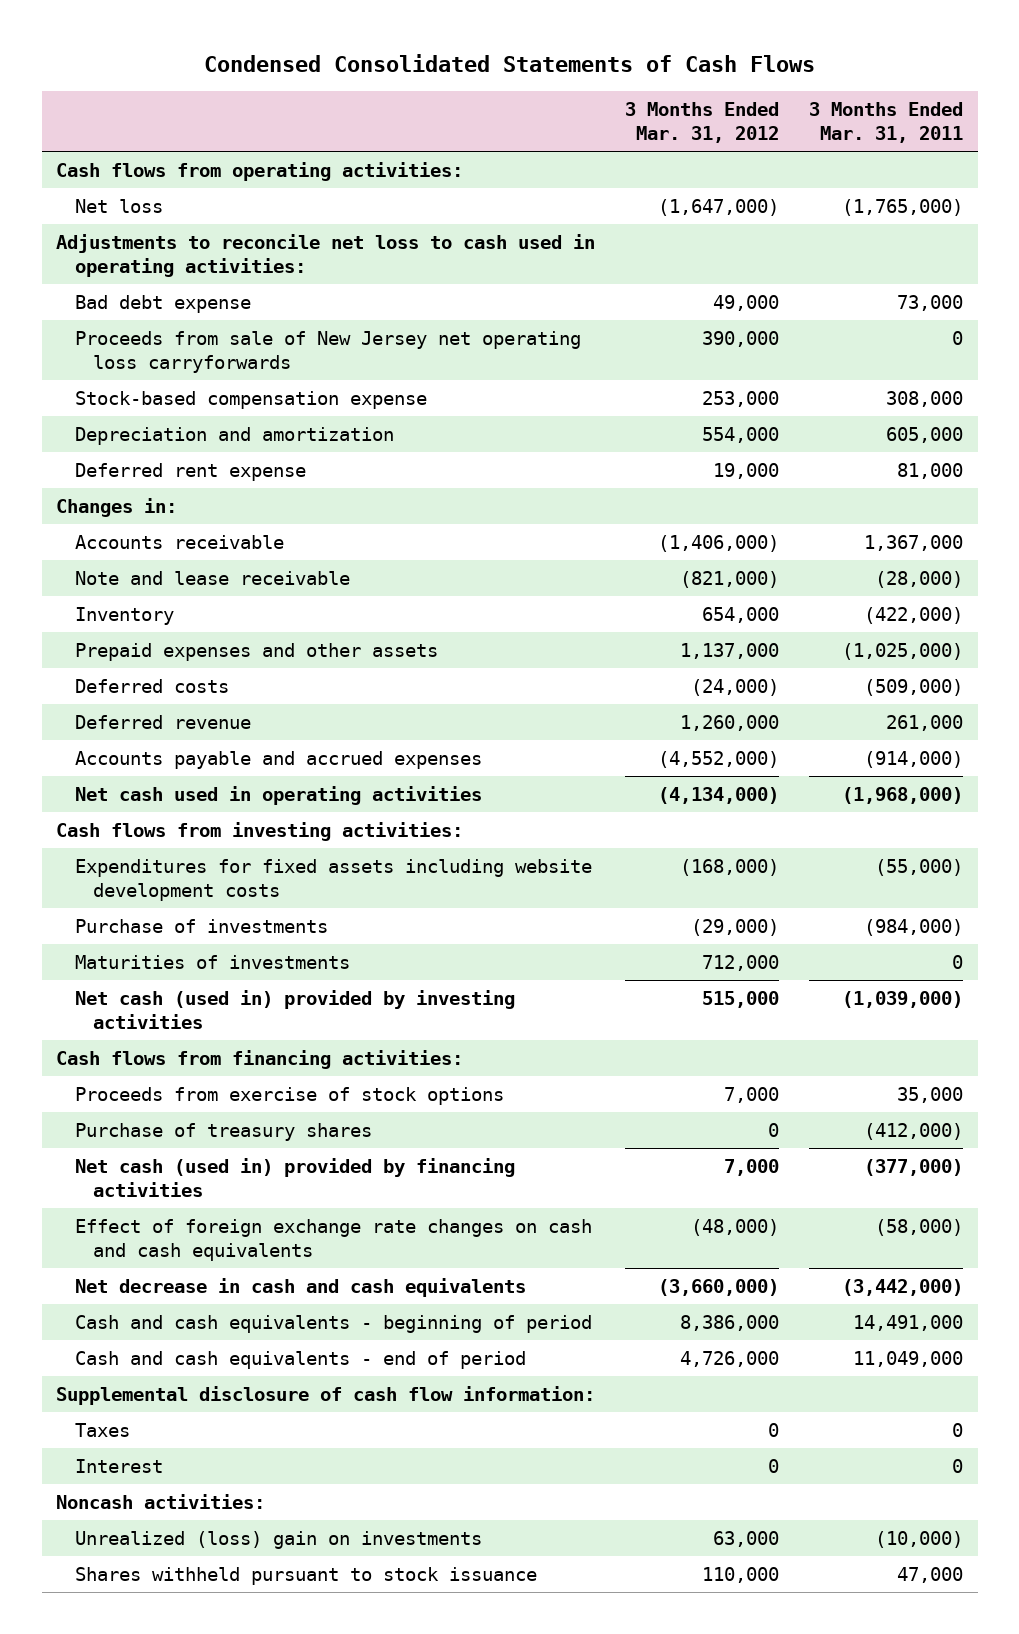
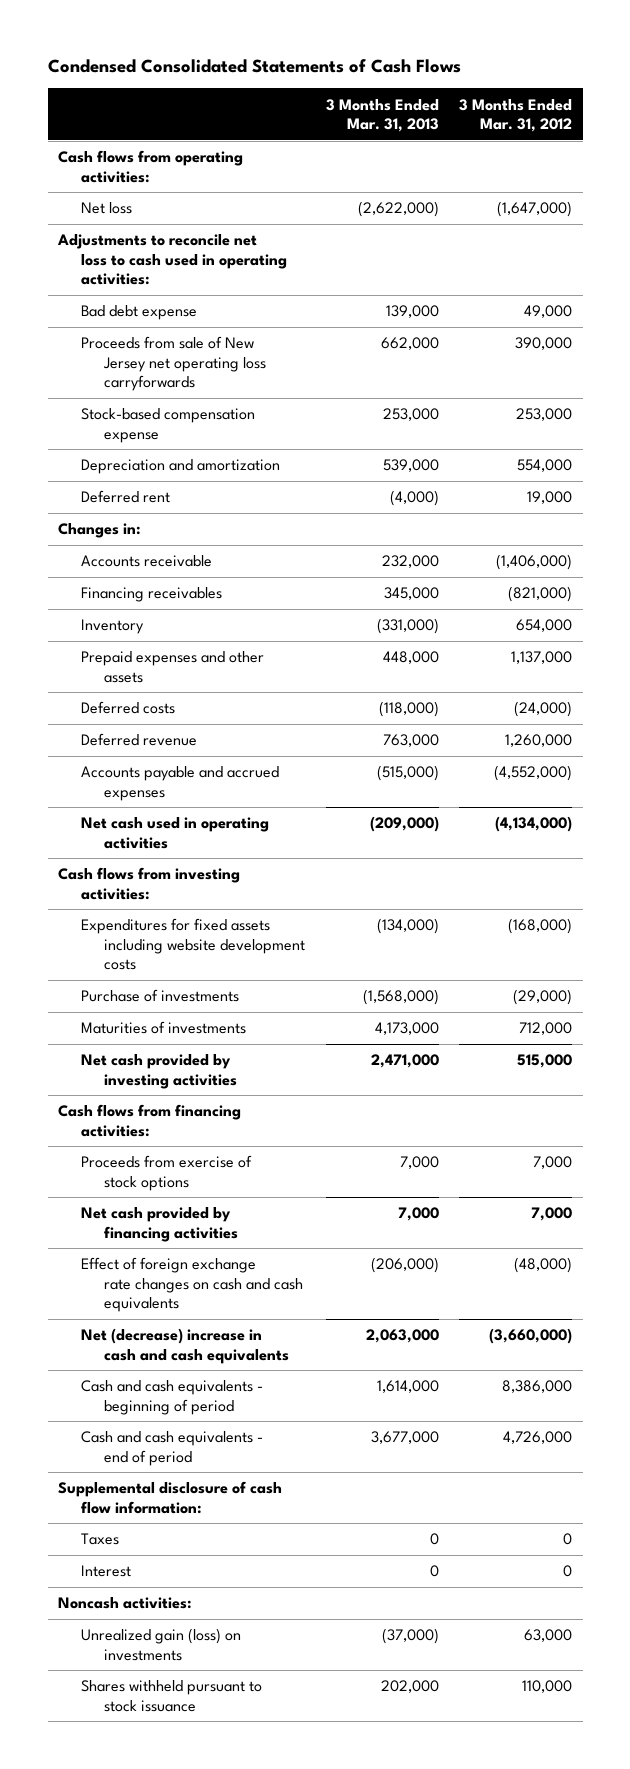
- | 3 Months Ended Mar. 31, 2012 | 3 Months Ended Mar. 31, 2011
+ | 3 Months Ended Mar. 31, 2013 | 3 Months Ended Mar. 31, 2012
- Deferred rent expense | 19,000 | 81,000
+ Deferred rent | (4,000) | 19,000
- Note and lease receivable | (821,000) | (28,000)
+ Financing receivables | 345,000 | (821,000)
- Net cash (used in) provided by investing activities | 515,000 | (1,039,000)
+ Net cash provided by investing activities | 2,471,000 | 515,000
- Purchase of treasury shares | 0 | (412,000)
- Net cash (used in) provided by financing activities | 7,000 | (377,000)
+ Net cash provided by financing activities | 7,000 | 7,000
- Net decrease in cash and cash equivalents | (3,660,000) | (3,442,000)
+ Net (decrease) increase in cash and cash equivalents | 2,063,000 | (3,660,000)
- Unrealized (loss) gain on investments | 63,000 | (10,000)
+ Unrealized gain (loss) on investments | (37,000) | 63,000

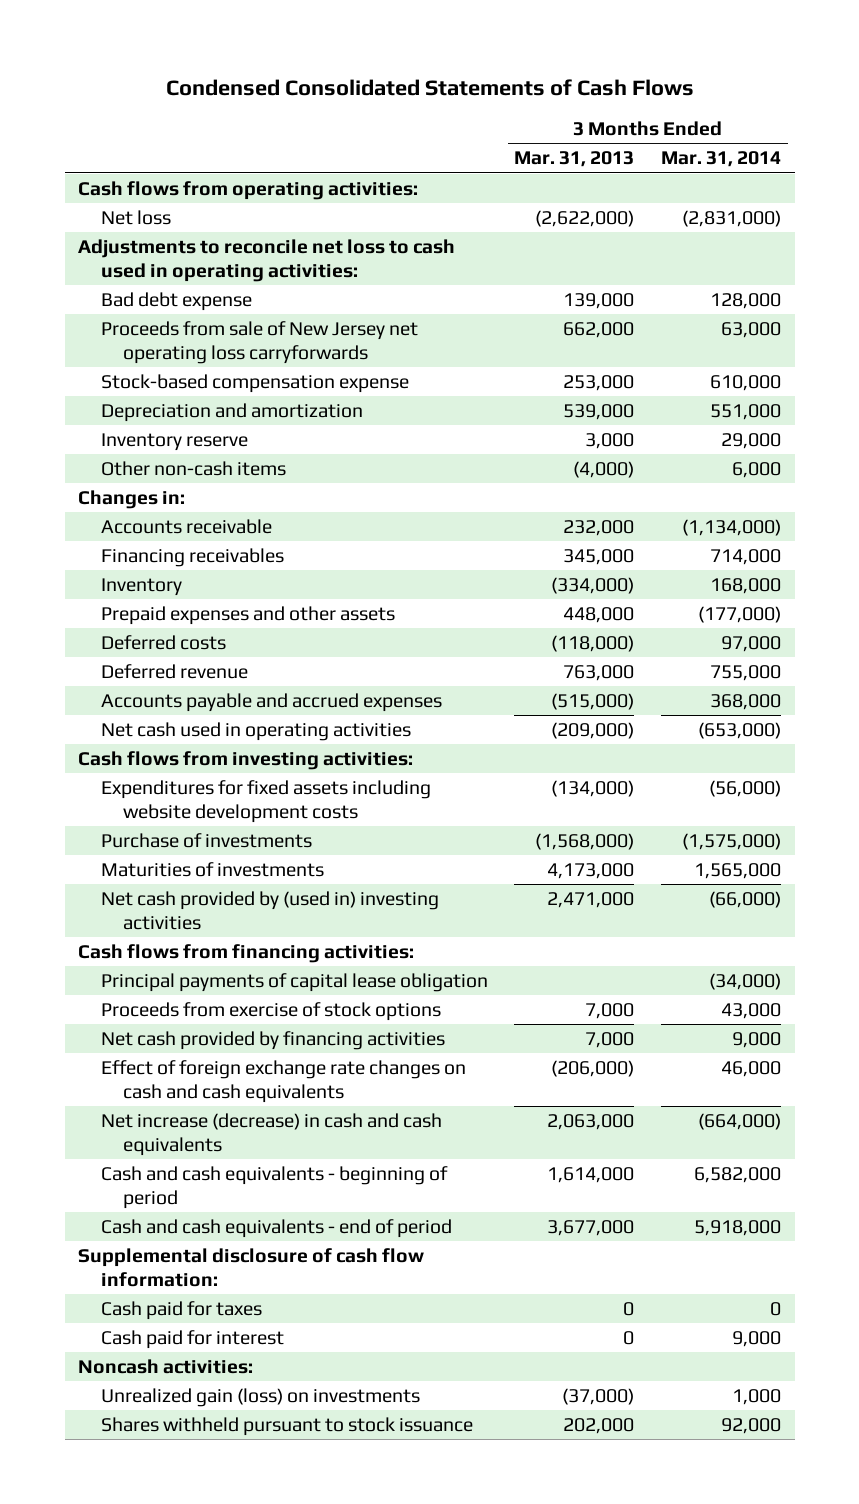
- | 3 Months Ended Mar. 31, 2013 | 3 Months Ended Mar. 31, 2012
+ | 3 Months Ended Mar. 31, 2013 | 3 Months Ended Mar. 31, 2014
- Deferred rent | (4,000) | 19,000
+ Inventory reserve | 3,000 | 29,000
+ Other non-cash items | (4,000) | 6,000
- Inventory | (331,000) | 654,000
+ Inventory | (334,000) | 168,000
- Net cash provided by investing activities | 2,471,000 | 515,000
+ Net cash provided by (used in) investing activities | 2,471,000 | (66,000)
+ Principal payments of capital lease obligation | | (34,000)
- Net (decrease) increase in cash and cash equivalents | 2,063,000 | (3,660,000)
+ Net increase (decrease) in cash and cash equivalents | 2,063,000 | (664,000)
- Taxes | 0 | 0
- Interest | 0 | 0
+ Cash paid for taxes | 0 | 0
+ Cash paid for interest | 0 | 9,000

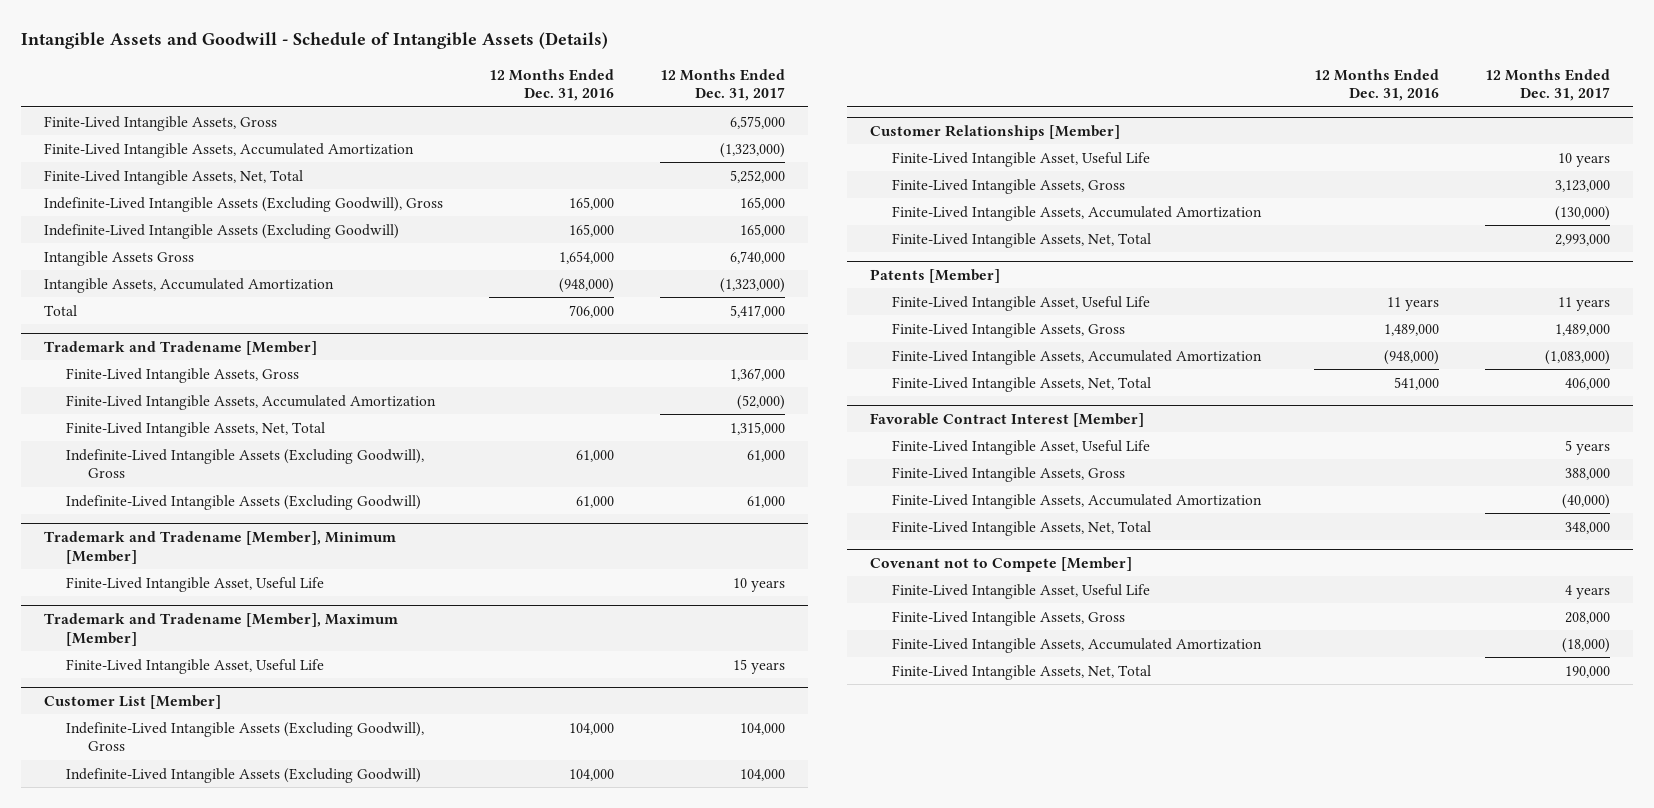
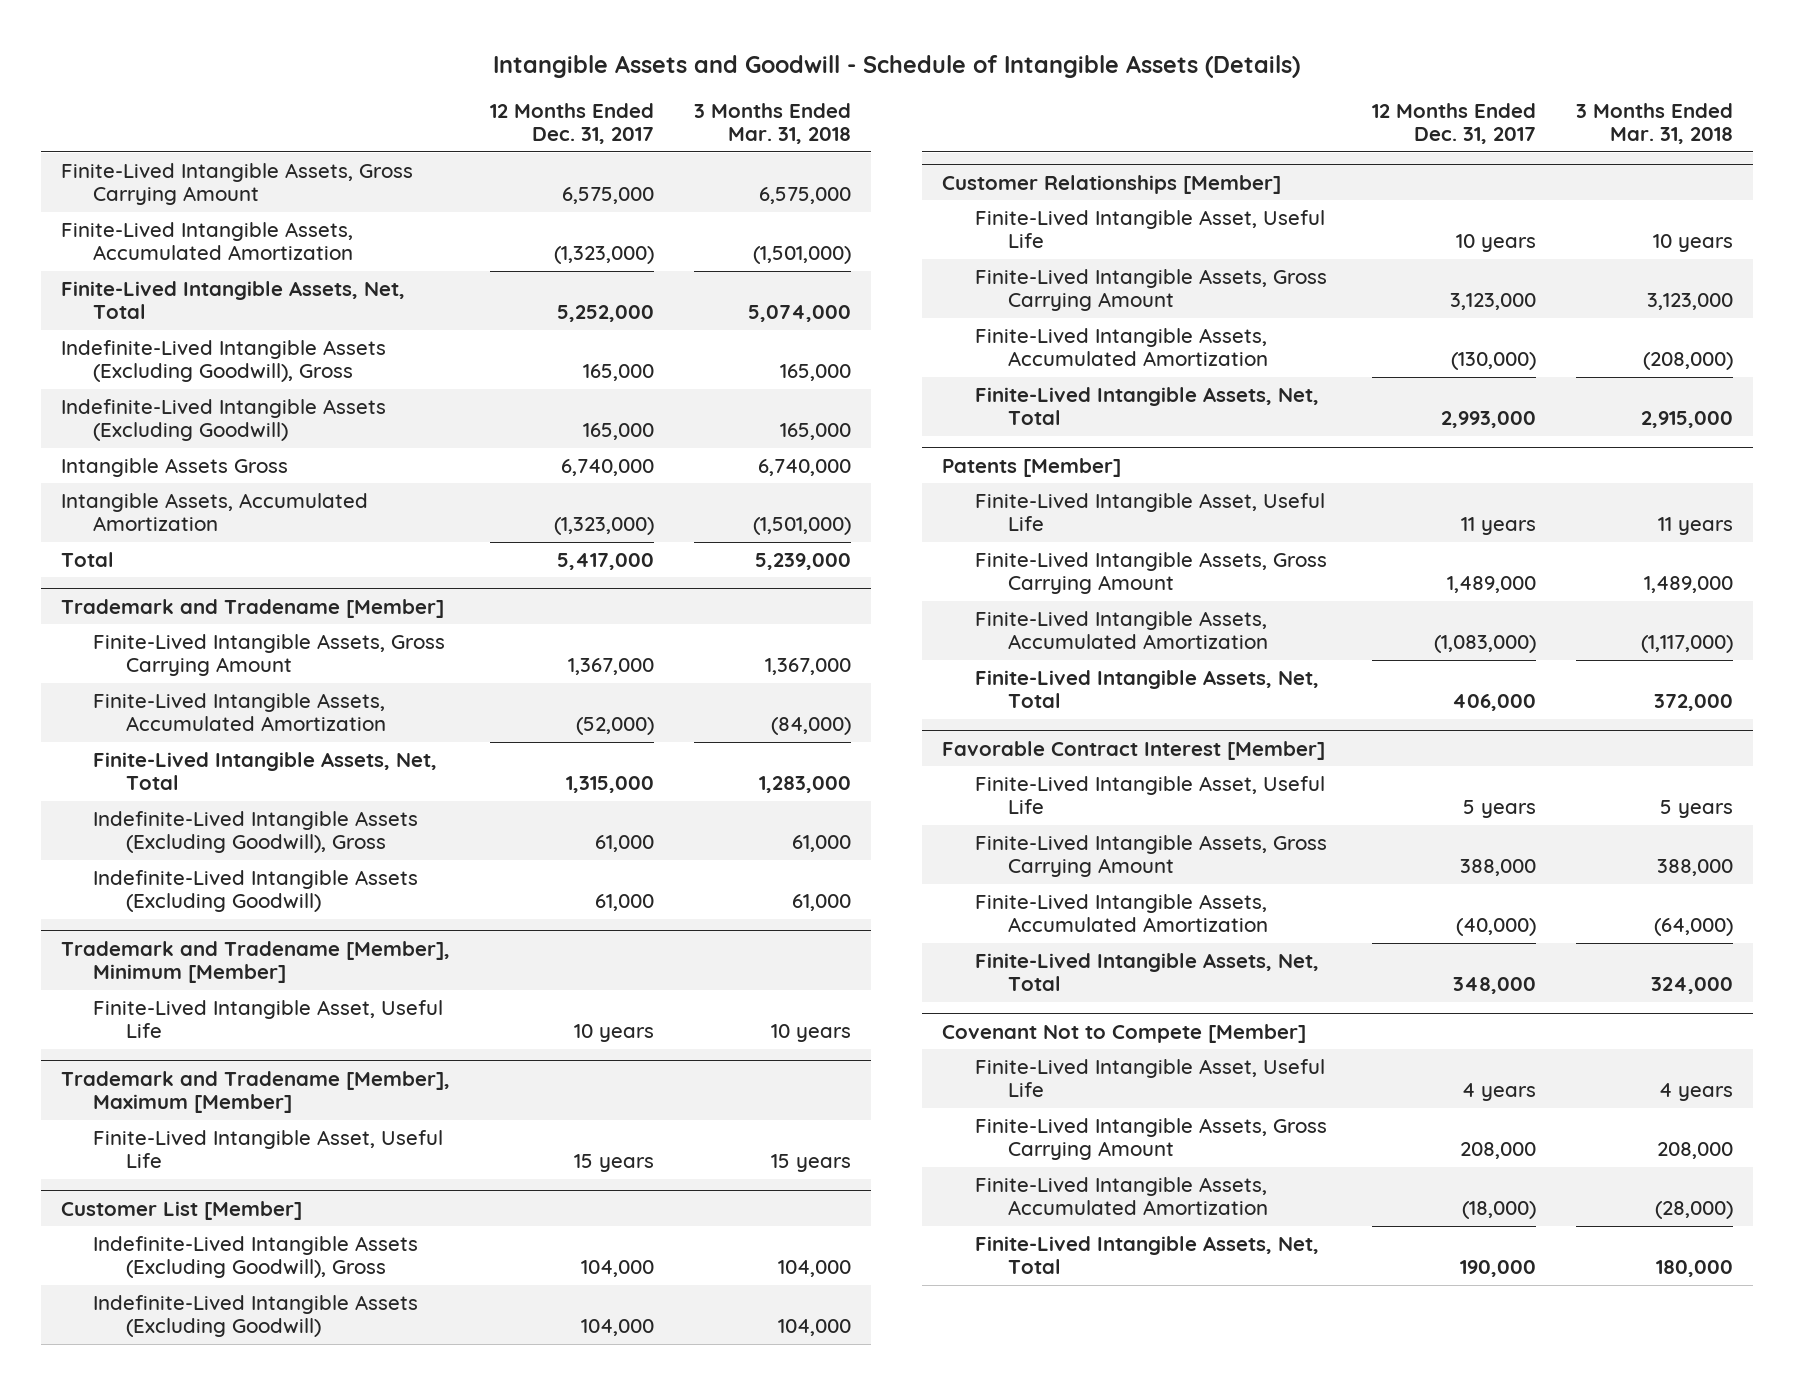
- | 12 Months Ended Dec. 31, 2016 | 12 Months Ended Dec. 31, 2017
+ | 12 Months Ended Dec. 31, 2017 | 3 Months Ended Mar. 31, 2018
- Finite-Lived Intangible Assets, Gross | | 6,575,000
+ Finite-Lived Intangible Assets, Gross Carrying Amount | 6,575,000 | 6,575,000
@ Trademark and Tradename [Member]
- Finite-Lived Intangible Assets, Gross | | 1,367,000
+ Finite-Lived Intangible Assets, Gross Carrying Amount | 1,367,000 | 1,367,000
@ Customer Relationships [Member]
- Finite-Lived Intangible Assets, Gross | | 3,123,000
+ Finite-Lived Intangible Assets, Gross Carrying Amount | 3,123,000 | 3,123,000
@ Patents [Member]
- Finite-Lived Intangible Assets, Gross | 1,489,000 | 1,489,000
+ Finite-Lived Intangible Assets, Gross Carrying Amount | 1,489,000 | 1,489,000
@ Favorable Contract Interest [Member]
- Finite-Lived Intangible Assets, Gross | | 388,000
+ Finite-Lived Intangible Assets, Gross Carrying Amount | 388,000 | 388,000
- Covenant not to Compete [Member]
+ Covenant Not to Compete [Member]
- Finite-Lived Intangible Assets, Gross | | 208,000
+ Finite-Lived Intangible Assets, Gross Carrying Amount | 208,000 | 208,000

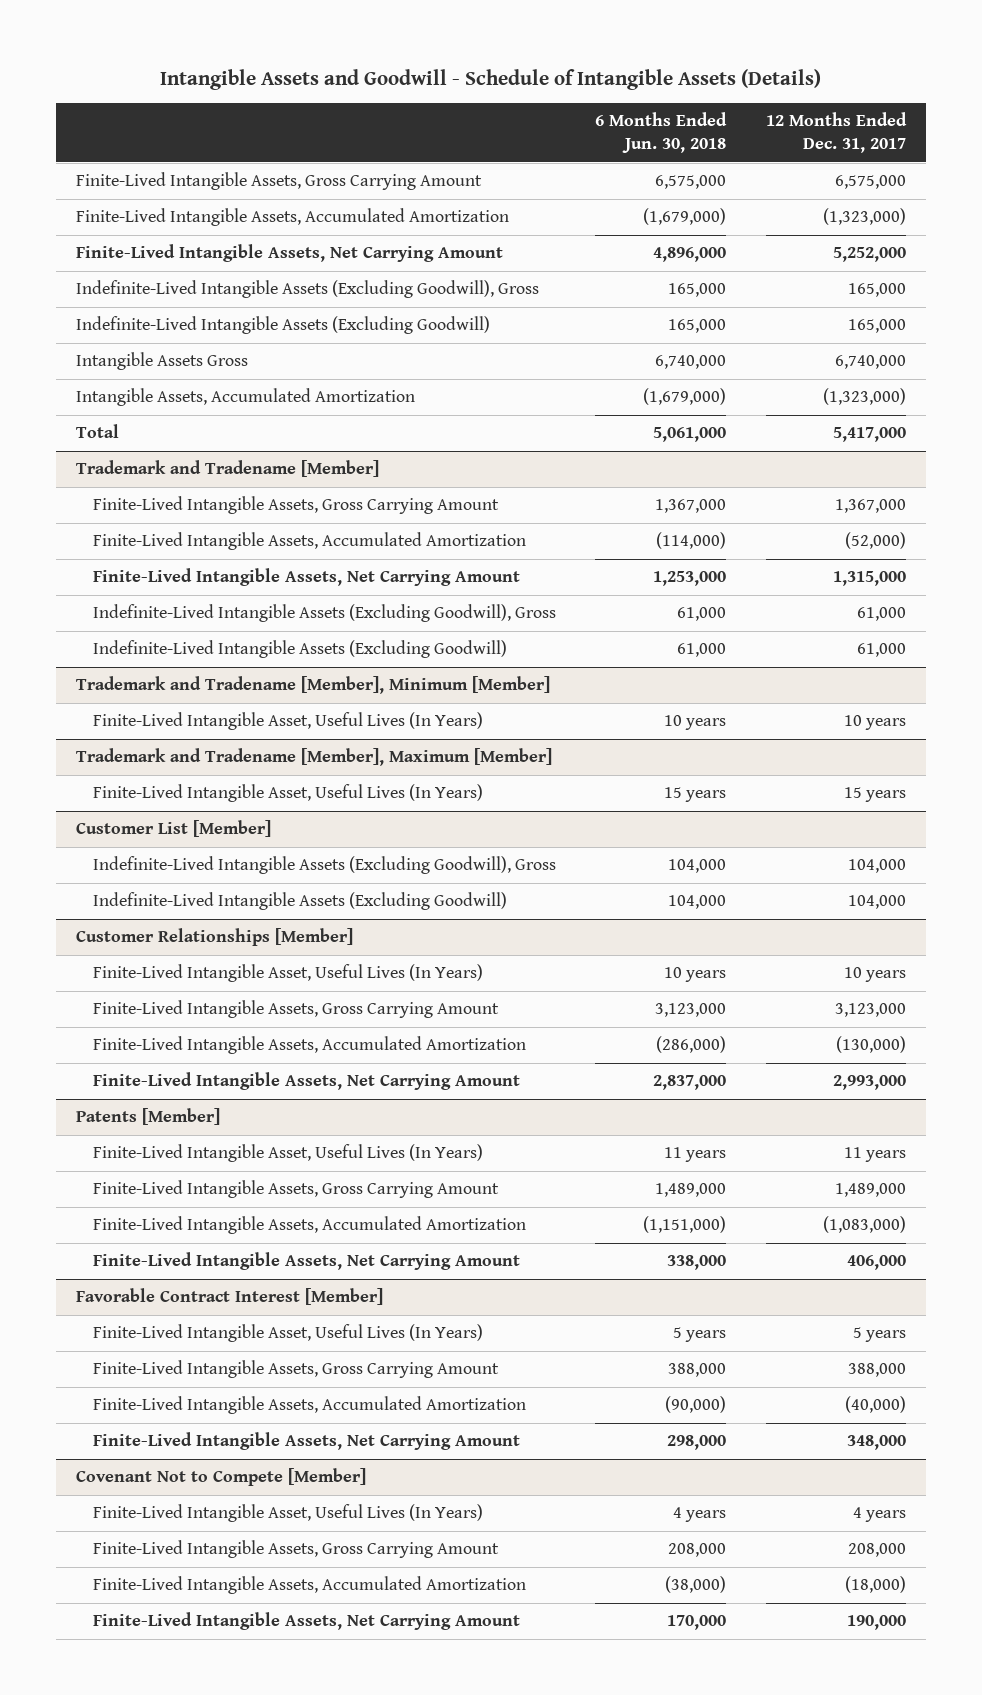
- | 12 Months Ended Dec. 31, 2017 | 3 Months Ended Mar. 31, 2018
+ | 6 Months Ended Jun. 30, 2018 | 12 Months Ended Dec. 31, 2017
- Finite-Lived Intangible Assets, Net, Total | 5,252,000 | 5,074,000
+ Finite-Lived Intangible Assets, Net Carrying Amount | 4,896,000 | 5,252,000
@ Trademark and Tradename [Member]
- Finite-Lived Intangible Assets, Net, Total | 1,315,000 | 1,283,000
+ Finite-Lived Intangible Assets, Net Carrying Amount | 1,253,000 | 1,315,000
@ Trademark and Tradename [Member], Minimum [Member]
- Finite-Lived Intangible Asset, Useful Life | 10 years | 10 years
+ Finite-Lived Intangible Asset, Useful Lives (In Years) | 10 years | 10 years
@ Trademark and Tradename [Member], Maximum [Member]
- Finite-Lived Intangible Asset, Useful Life | 15 years | 15 years
+ Finite-Lived Intangible Asset, Useful Lives (In Years) | 15 years | 15 years
@ Customer Relationships [Member]
- Finite-Lived Intangible Asset, Useful Life | 10 years | 10 years
+ Finite-Lived Intangible Asset, Useful Lives (In Years) | 10 years | 10 years
- Finite-Lived Intangible Assets, Net, Total | 2,993,000 | 2,915,000
+ Finite-Lived Intangible Assets, Net Carrying Amount | 2,837,000 | 2,993,000
@ Patents [Member]
- Finite-Lived Intangible Asset, Useful Life | 11 years | 11 years
+ Finite-Lived Intangible Asset, Useful Lives (In Years) | 11 years | 11 years
- Finite-Lived Intangible Assets, Net, Total | 406,000 | 372,000
+ Finite-Lived Intangible Assets, Net Carrying Amount | 338,000 | 406,000
@ Favorable Contract Interest [Member]
- Finite-Lived Intangible Asset, Useful Life | 5 years | 5 years
+ Finite-Lived Intangible Asset, Useful Lives (In Years) | 5 years | 5 years
- Finite-Lived Intangible Assets, Net, Total | 348,000 | 324,000
+ Finite-Lived Intangible Assets, Net Carrying Amount | 298,000 | 348,000
@ Covenant Not to Compete [Member]
- Finite-Lived Intangible Asset, Useful Life | 4 years | 4 years
+ Finite-Lived Intangible Asset, Useful Lives (In Years) | 4 years | 4 years
- Finite-Lived Intangible Assets, Net, Total | 190,000 | 180,000
+ Finite-Lived Intangible Assets, Net Carrying Amount | 170,000 | 190,000

